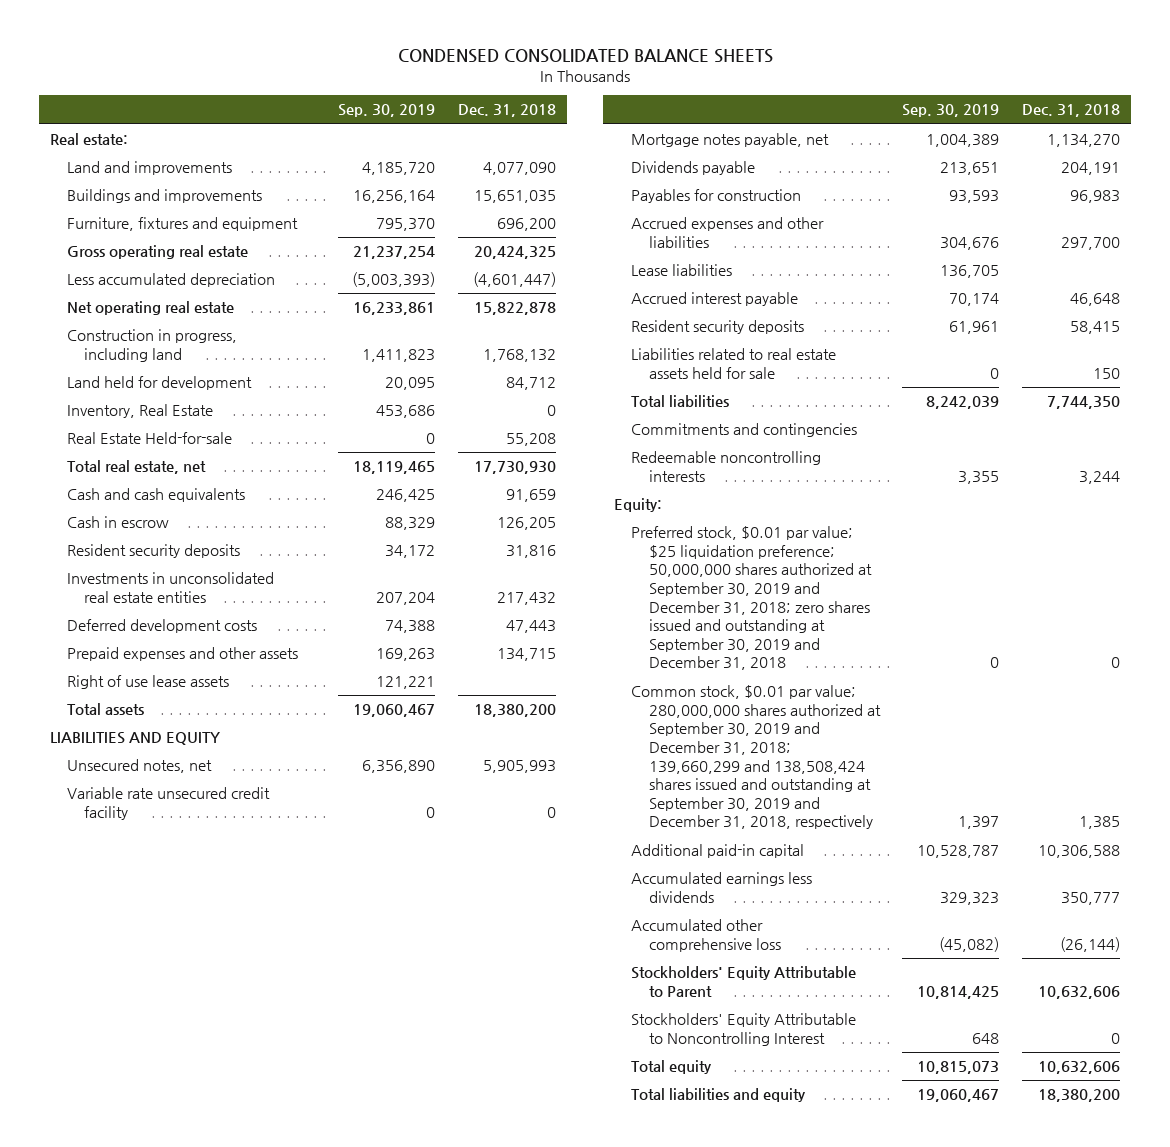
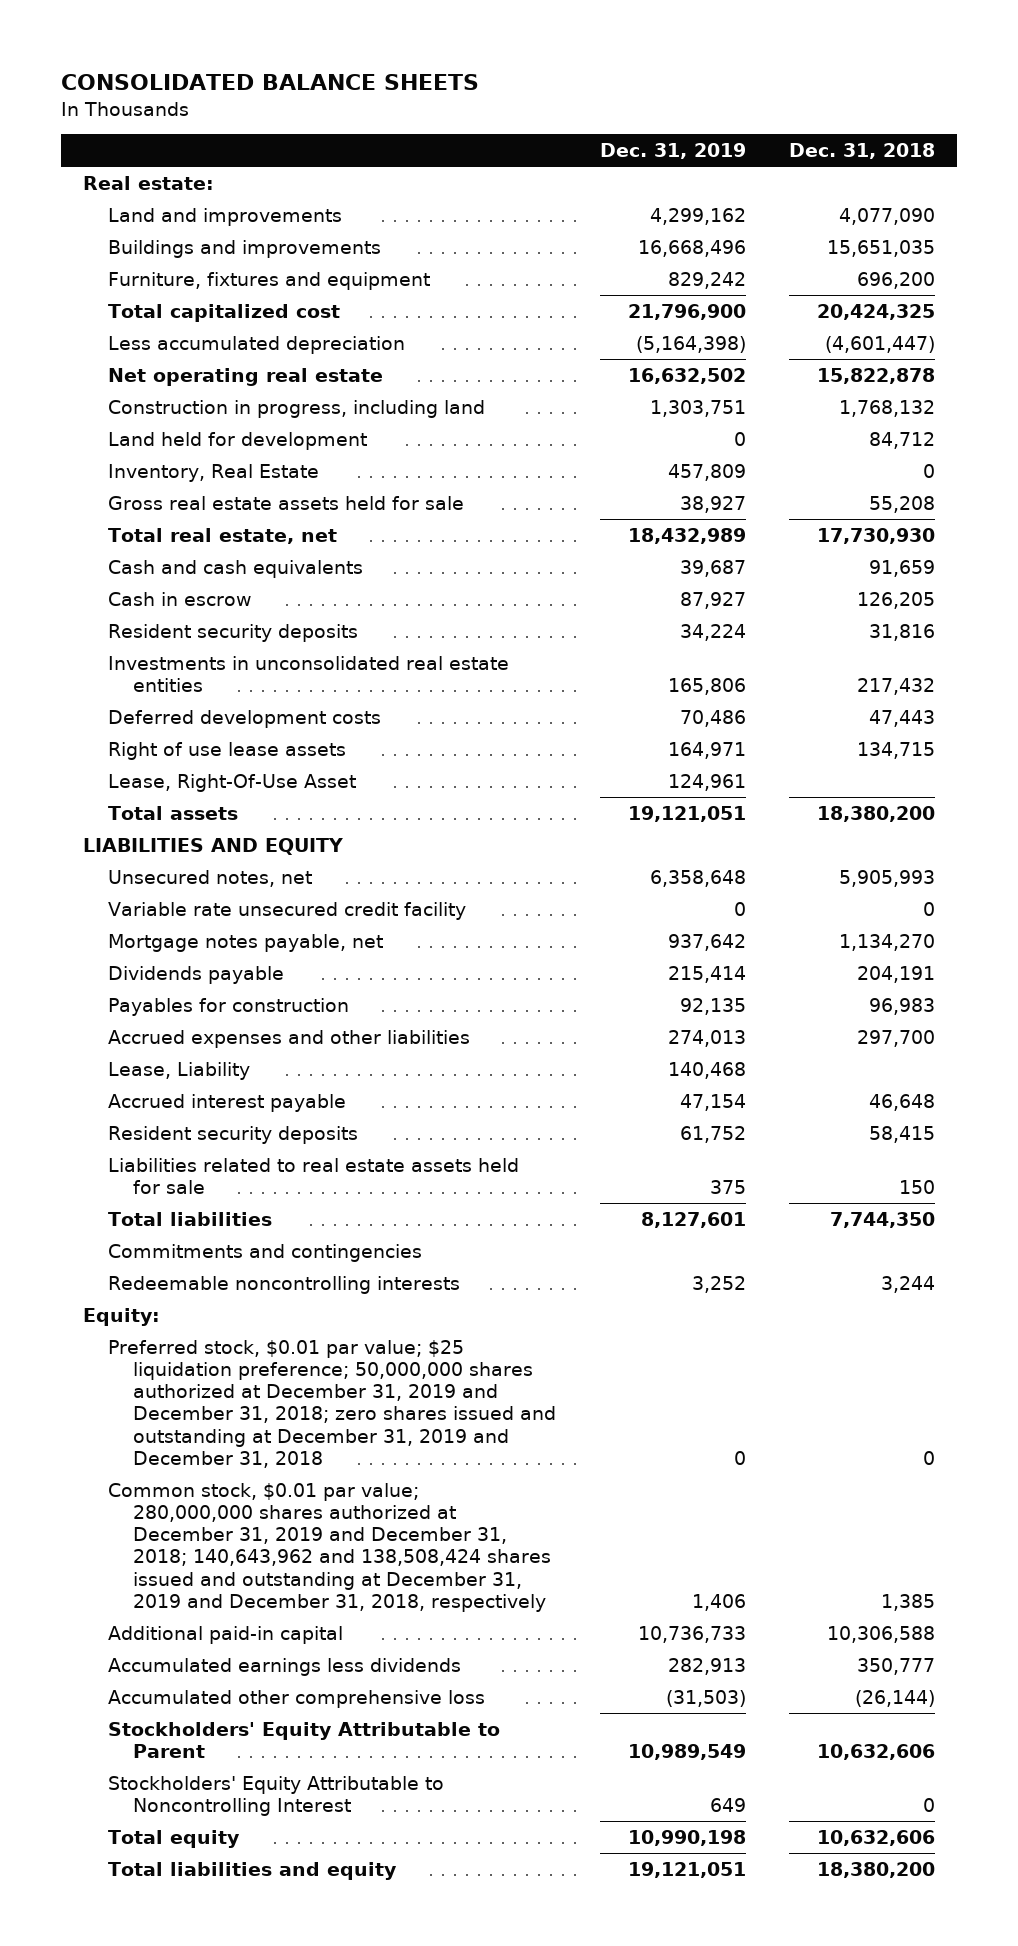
- CONDENSED CONSOLIDATED BALANCE SHEETS
+ CONSOLIDATED BALANCE SHEETS
- | Sep. 30, 2019 | Dec. 31, 2018
+ | Dec. 31, 2019 | Dec. 31, 2018
- Gross operating real estate | 21,237,254 | 20,424,325
+ Total capitalized cost | 21,796,900 | 20,424,325
- Real Estate Held-for-sale | 0 | 55,208
+ Gross real estate assets held for sale | 38,927 | 55,208
- Prepaid expenses and other assets | 169,263 | 134,715
- Right of use lease assets | 121,221 |
+ Right of use lease assets | 164,971 | 134,715
+ Lease, Right-Of-Use Asset | 124,961 |
- Lease liabilities | 136,705 |
+ Lease, Liability | 140,468 |
- Preferred stock, $0.01 par value; $25 liquidation preference; 50,000,000 shares authorized at September 30, 2019 and December 31, 2018; zero shares issued and outstanding at September 30, 2019 and December 31, 2018 | 0 | 0
- Common stock, $0.01 par value; 280,000,000 shares authorized at September 30, 2019 and December 31, 2018; 139,660,299 and 138,508,424 shares issued and outstanding at September 30, 2019 and December 31, 2018, respectively | 1,397 | 1,385
+ Preferred stock, $0.01 par value; $25 liquidation preference; 50,000,000 shares authorized at December 31, 2019 and December 31, 2018; zero shares issued and outstanding at December 31, 2019 and December 31, 2018 | 0 | 0
+ Common stock, $0.01 par value; 280,000,000 shares authorized at December 31, 2019 and December 31, 2018; 140,643,962 and 138,508,424 shares issued and outstanding at December 31, 2019 and December 31, 2018, respectively | 1,406 | 1,385

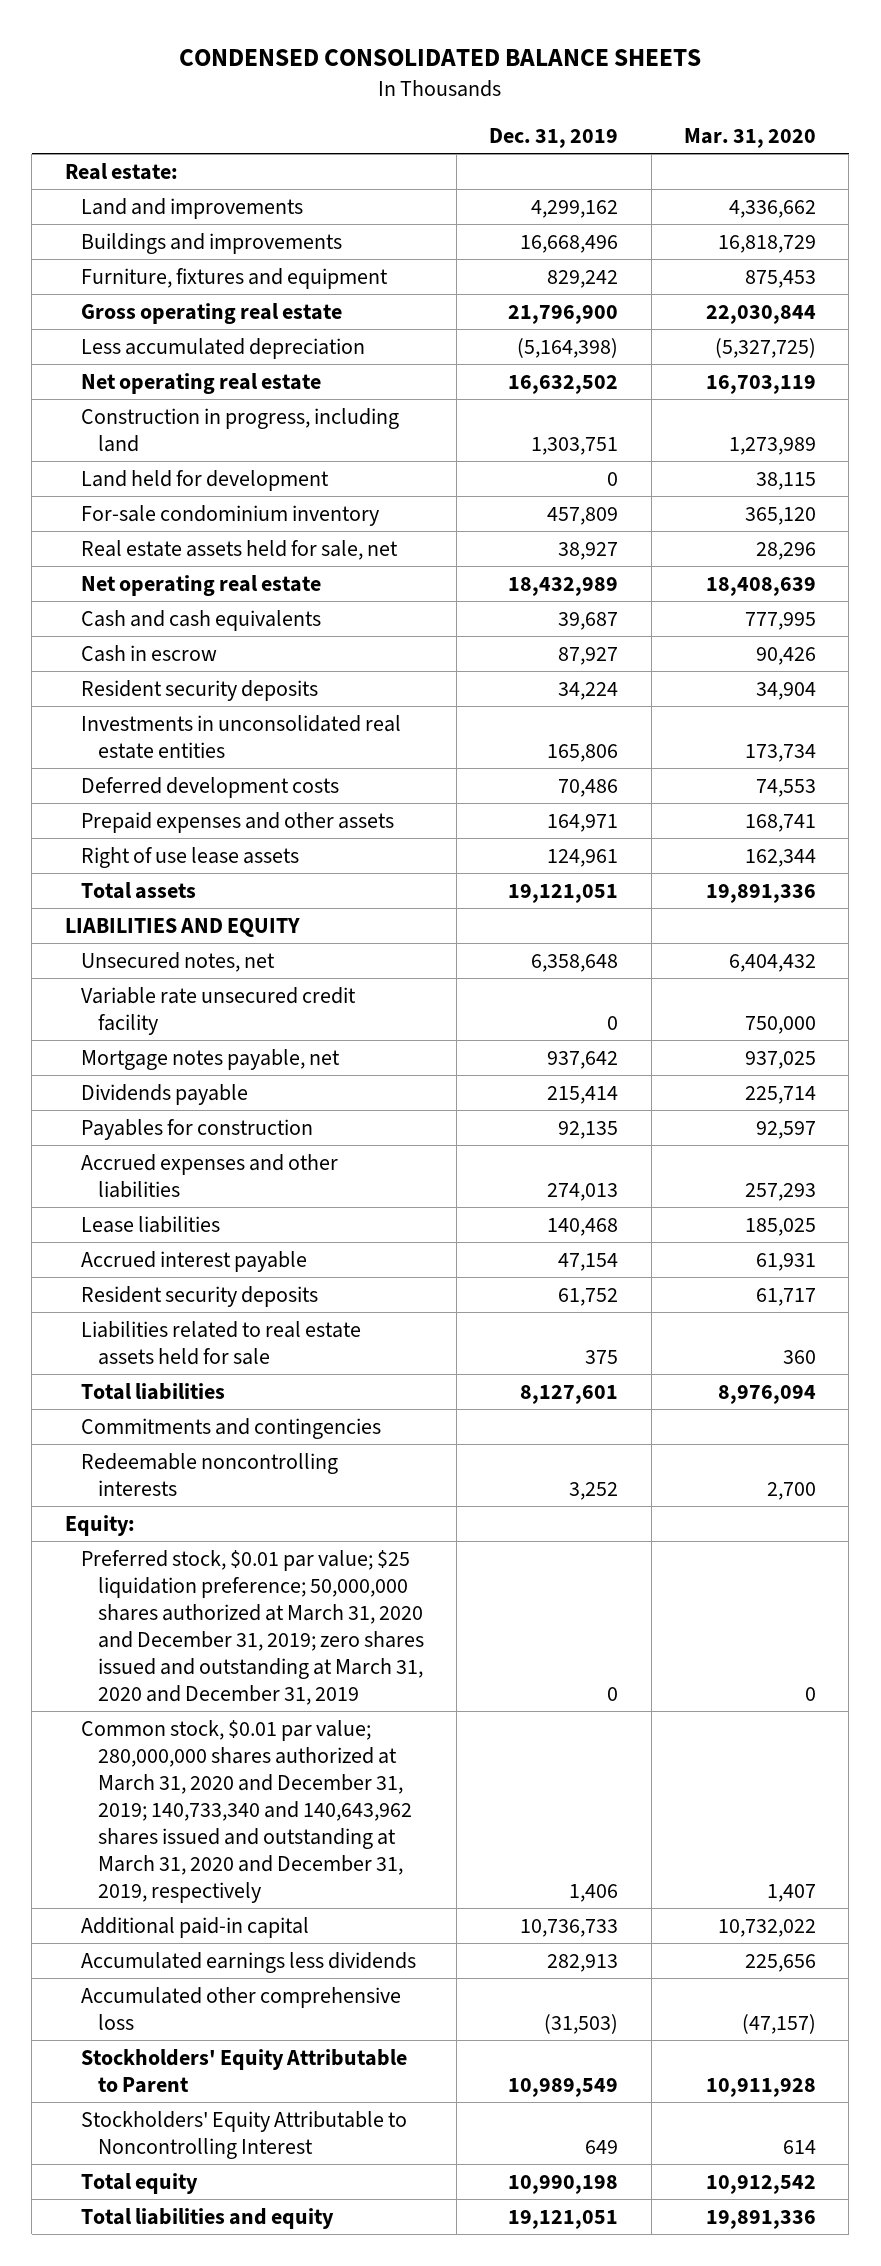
- CONSOLIDATED BALANCE SHEETS
+ CONDENSED CONSOLIDATED BALANCE SHEETS
- | Dec. 31, 2019 | Dec. 31, 2018
+ | Dec. 31, 2019 | Mar. 31, 2020
- Total capitalized cost | 21,796,900 | 20,424,325
+ Gross operating real estate | 21,796,900 | 22,030,844
- Inventory, Real Estate | 457,809 | 0
- Gross real estate assets held for sale | 38,927 | 55,208
- Total real estate, net | 18,432,989 | 17,730,930
+ For-sale condominium inventory | 457,809 | 365,120
+ Real estate assets held for sale, net | 38,927 | 28,296
+ Net operating real estate | 18,432,989 | 18,408,639
- Right of use lease assets | 164,971 | 134,715
- Lease, Right-Of-Use Asset | 124,961 |
+ Prepaid expenses and other assets | 164,971 | 168,741
+ Right of use lease assets | 124,961 | 162,344
- Lease, Liability | 140,468 |
+ Lease liabilities | 140,468 | 185,025
- Preferred stock, $0.01 par value; $25 liquidation preference; 50,000,000 shares authorized at December 31, 2019 and December 31, 2018; zero shares issued and outstanding at December 31, 2019 and December 31, 2018 | 0 | 0
- Common stock, $0.01 par value; 280,000,000 shares authorized at December 31, 2019 and December 31, 2018; 140,643,962 and 138,508,424 shares issued and outstanding at December 31, 2019 and December 31, 2018, respectively | 1,406 | 1,385
+ Preferred stock, $0.01 par value; $25 liquidation preference; 50,000,000 shares authorized at March 31, 2020 and December 31, 2019; zero shares issued and outstanding at March 31, 2020 and December 31, 2019 | 0 | 0
+ Common stock, $0.01 par value; 280,000,000 shares authorized at March 31, 2020 and December 31, 2019; 140,733,340 and 140,643,962 shares issued and outstanding at March 31, 2020 and December 31, 2019, respectively | 1,406 | 1,407

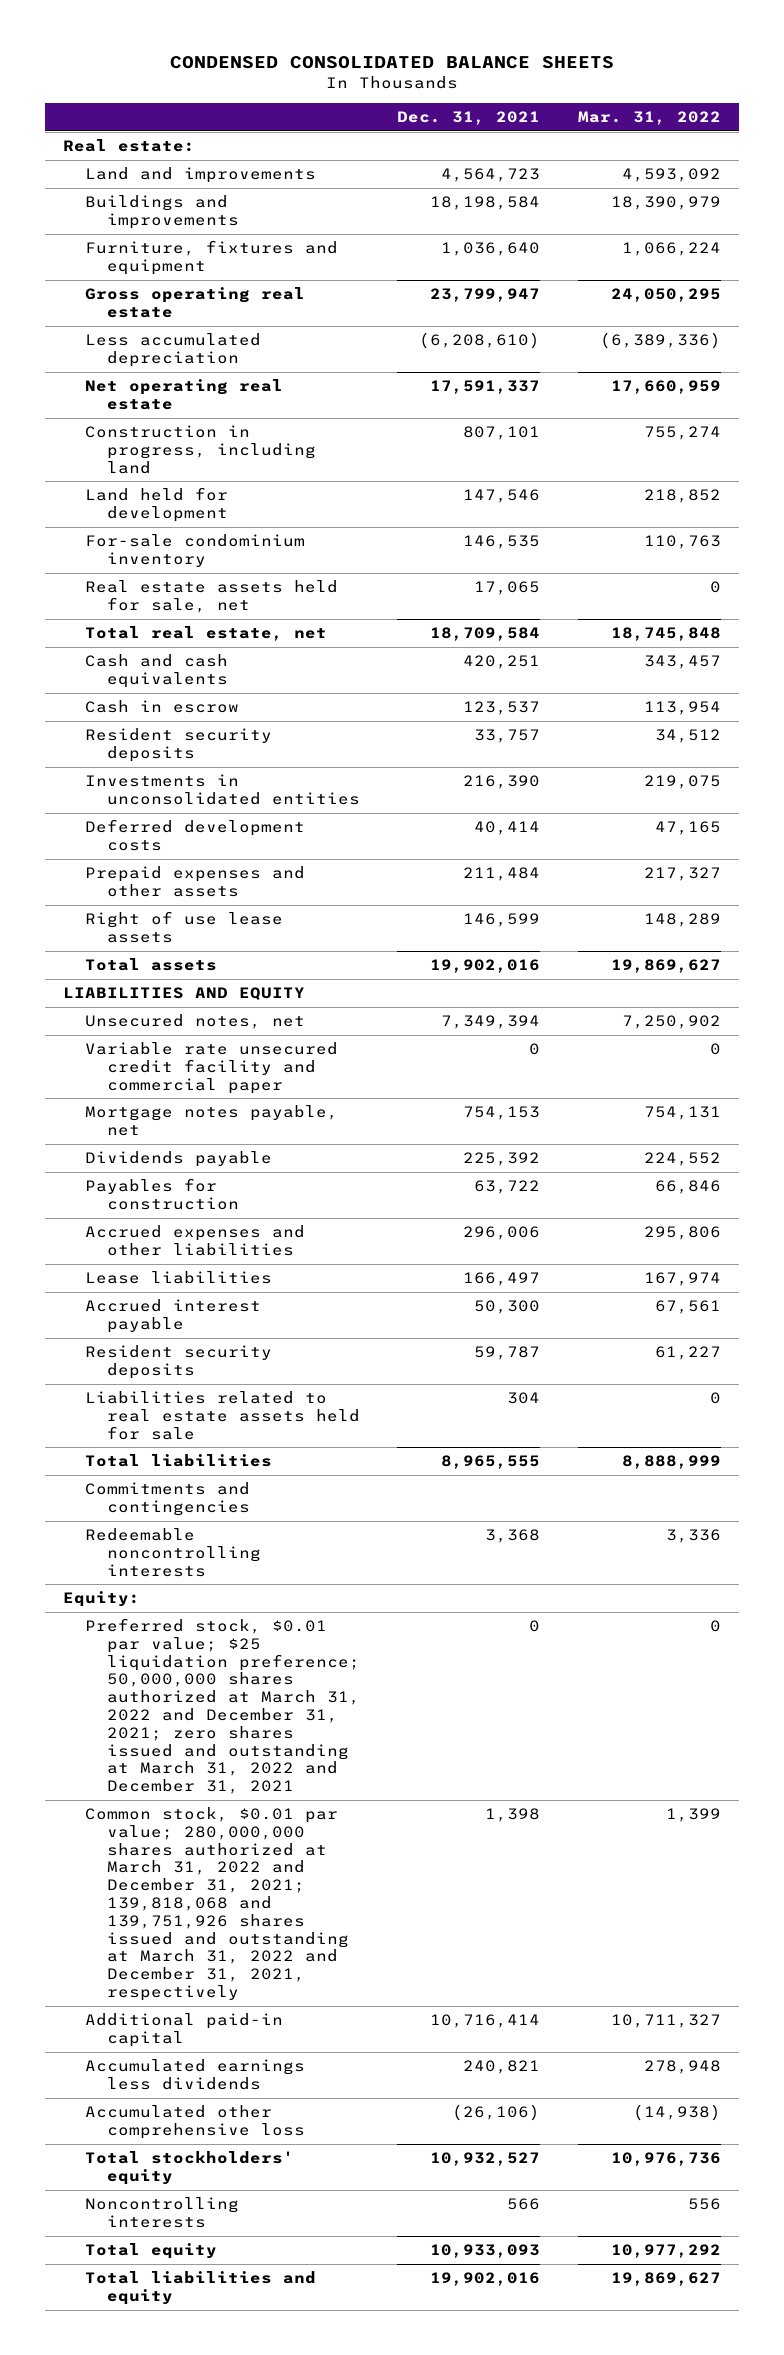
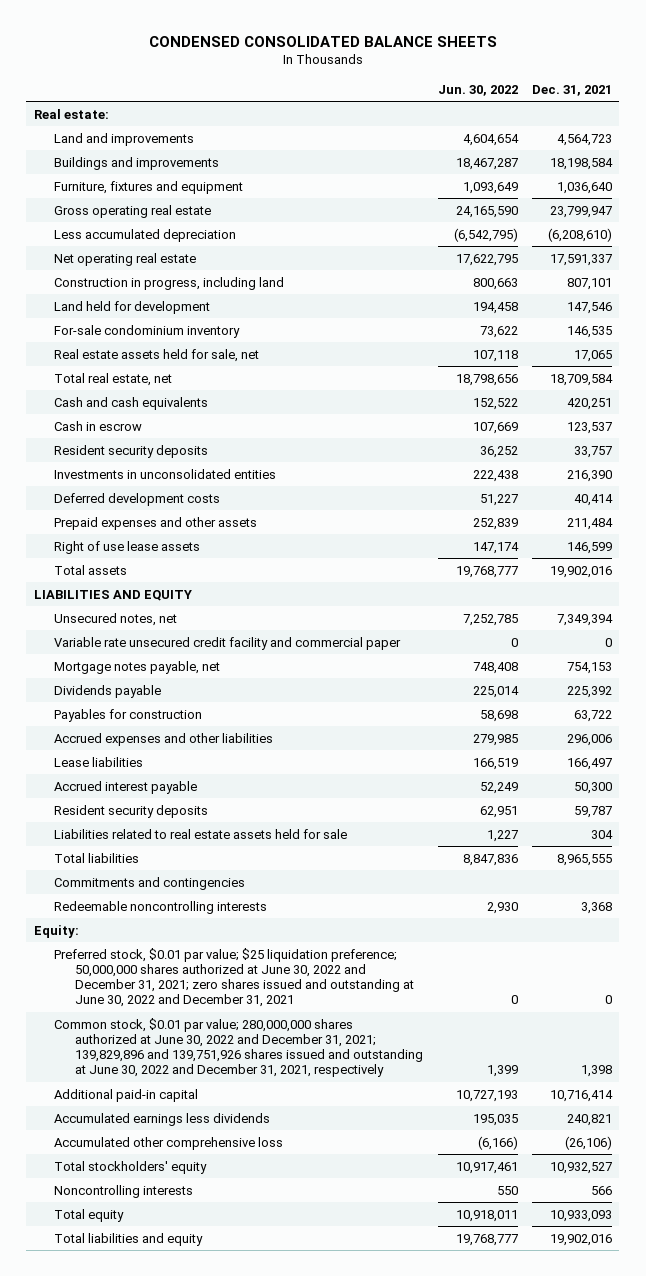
- | Dec. 31, 2021 | Mar. 31, 2022
+ | Jun. 30, 2022 | Dec. 31, 2021
- Preferred stock, $0.01 par value; $25 liquidation preference; 50,000,000 shares authorized at March 31, 2022 and December 31, 2021; zero shares issued and outstanding at March 31, 2022 and December 31, 2021 | 0 | 0
- Common stock, $0.01 par value; 280,000,000 shares authorized at March 31, 2022 and December 31, 2021; 139,818,068 and 139,751,926 shares issued and outstanding at March 31, 2022 and December 31, 2021, respectively | 1,398 | 1,399
+ Preferred stock, $0.01 par value; $25 liquidation preference; 50,000,000 shares authorized at June 30, 2022 and December 31, 2021; zero shares issued and outstanding at June 30, 2022 and December 31, 2021 | 0 | 0
+ Common stock, $0.01 par value; 280,000,000 shares authorized at June 30, 2022 and December 31, 2021; 139,829,896 and 139,751,926 shares issued and outstanding at June 30, 2022 and December 31, 2021, respectively | 1,399 | 1,398

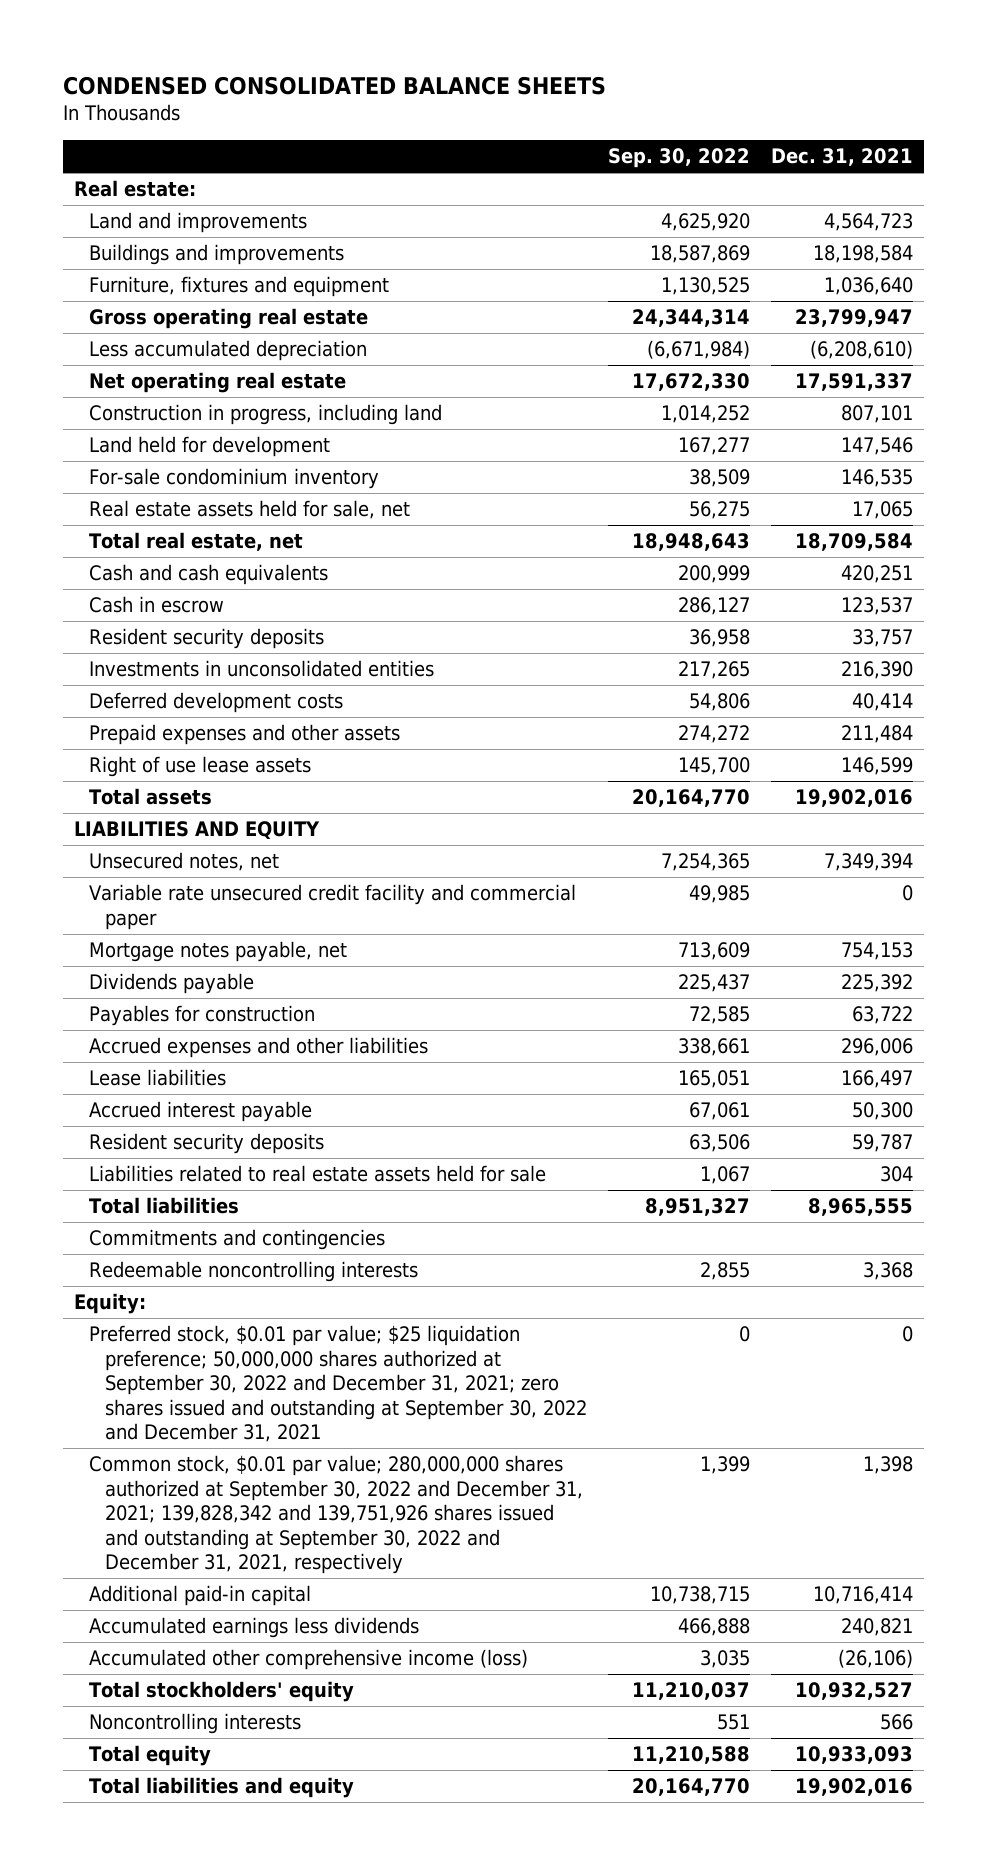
- | Jun. 30, 2022 | Dec. 31, 2021
+ | Sep. 30, 2022 | Dec. 31, 2021
- Preferred stock, $0.01 par value; $25 liquidation preference; 50,000,000 shares authorized at June 30, 2022 and December 31, 2021; zero shares issued and outstanding at June 30, 2022 and December 31, 2021 | 0 | 0
- Common stock, $0.01 par value; 280,000,000 shares authorized at June 30, 2022 and December 31, 2021; 139,829,896 and 139,751,926 shares issued and outstanding at June 30, 2022 and December 31, 2021, respectively | 1,399 | 1,398
+ Preferred stock, $0.01 par value; $25 liquidation preference; 50,000,000 shares authorized at September 30, 2022 and December 31, 2021; zero shares issued and outstanding at September 30, 2022 and December 31, 2021 | 0 | 0
+ Common stock, $0.01 par value; 280,000,000 shares authorized at September 30, 2022 and December 31, 2021; 139,828,342 and 139,751,926 shares issued and outstanding at September 30, 2022 and December 31, 2021, respectively | 1,399 | 1,398
- Accumulated other comprehensive loss | (6,166) | (26,106)
+ Accumulated other comprehensive income (loss) | 3,035 | (26,106)

